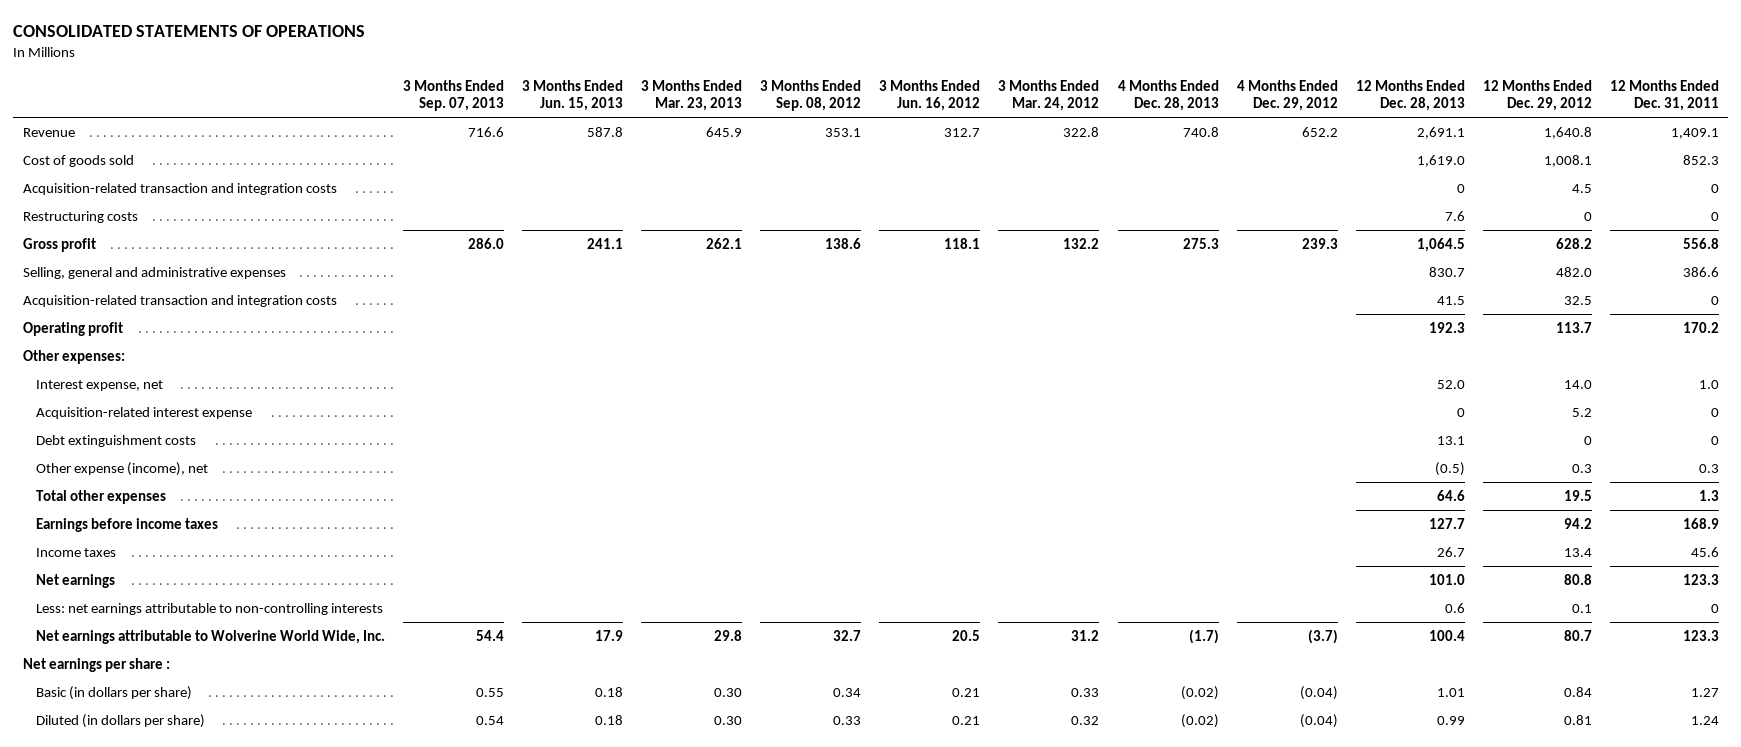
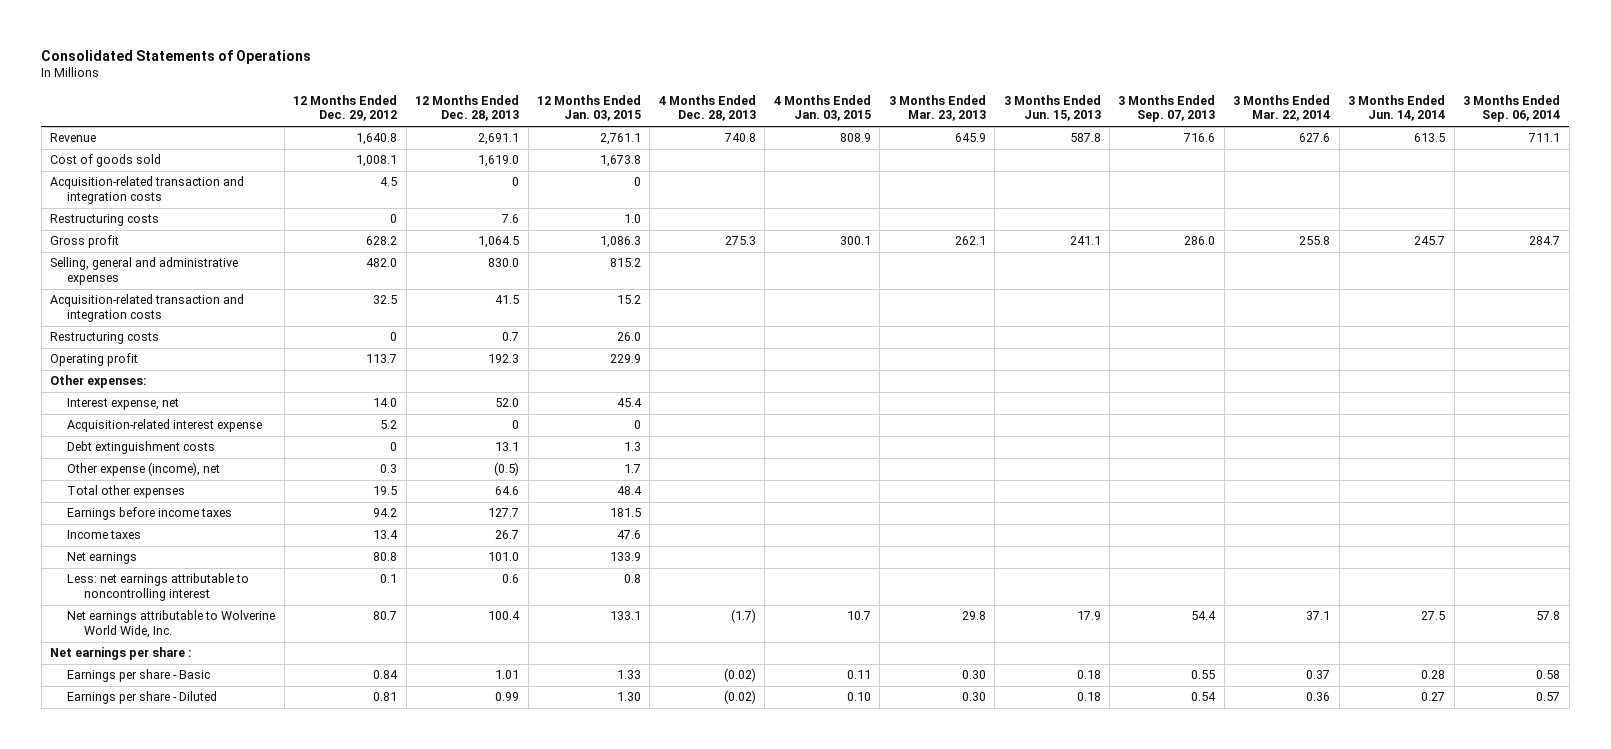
- CONSOLIDATED STATEMENTS OF OPERATIONS
+ Consolidated Statements of Operations
- | 3 Months Ended Sep. 07, 2013 | 3 Months Ended Jun. 15, 2013 | 3 Months Ended Mar. 23, 2013 | 3 Months Ended Sep. 08, 2012 | 3 Months Ended Jun. 16, 2012 | 3 Months Ended Mar. 24, 2012 | 4 Months Ended Dec. 28, 2013 | 4 Months Ended Dec. 29, 2012 | 12 Months Ended Dec. 28, 2013 | 12 Months Ended Dec. 29, 2012 | 12 Months Ended Dec. 31, 2011
+ | 12 Months Ended Dec. 29, 2012 | 12 Months Ended Dec. 28, 2013 | 12 Months Ended Jan. 03, 2015 | 4 Months Ended Dec. 28, 2013 | 4 Months Ended Jan. 03, 2015 | 3 Months Ended Mar. 23, 2013 | 3 Months Ended Jun. 15, 2013 | 3 Months Ended Sep. 07, 2013 | 3 Months Ended Mar. 22, 2014 | 3 Months Ended Jun. 14, 2014 | 3 Months Ended Sep. 06, 2014
- Selling, general and administrative expenses | | | | | | | | | 830.7 | 482.0 | 386.6
+ Selling, general and administrative expenses | 482.0 | 830.0 | 815.2 | | | | | | | |
+ Restructuring costs | 0 | 0.7 | 26.0 | | | | | | | |
- Less: net earnings attributable to non-controlling interests | | | | | | | | | 0.6 | 0.1 | 0
+ Less: net earnings attributable to noncontrolling interest | 0.1 | 0.6 | 0.8 | | | | | | | |
- Basic (in dollars per share) | 0.55 | 0.18 | 0.30 | 0.34 | 0.21 | 0.33 | (0.02) | (0.04) | 1.01 | 0.84 | 1.27
- Diluted (in dollars per share) | 0.54 | 0.18 | 0.30 | 0.33 | 0.21 | 0.32 | (0.02) | (0.04) | 0.99 | 0.81 | 1.24
+ Earnings per share - Basic | 0.84 | 1.01 | 1.33 | (0.02) | 0.11 | 0.30 | 0.18 | 0.55 | 0.37 | 0.28 | 0.58
+ Earnings per share - Diluted | 0.81 | 0.99 | 1.30 | (0.02) | 0.10 | 0.30 | 0.18 | 0.54 | 0.36 | 0.27 | 0.57

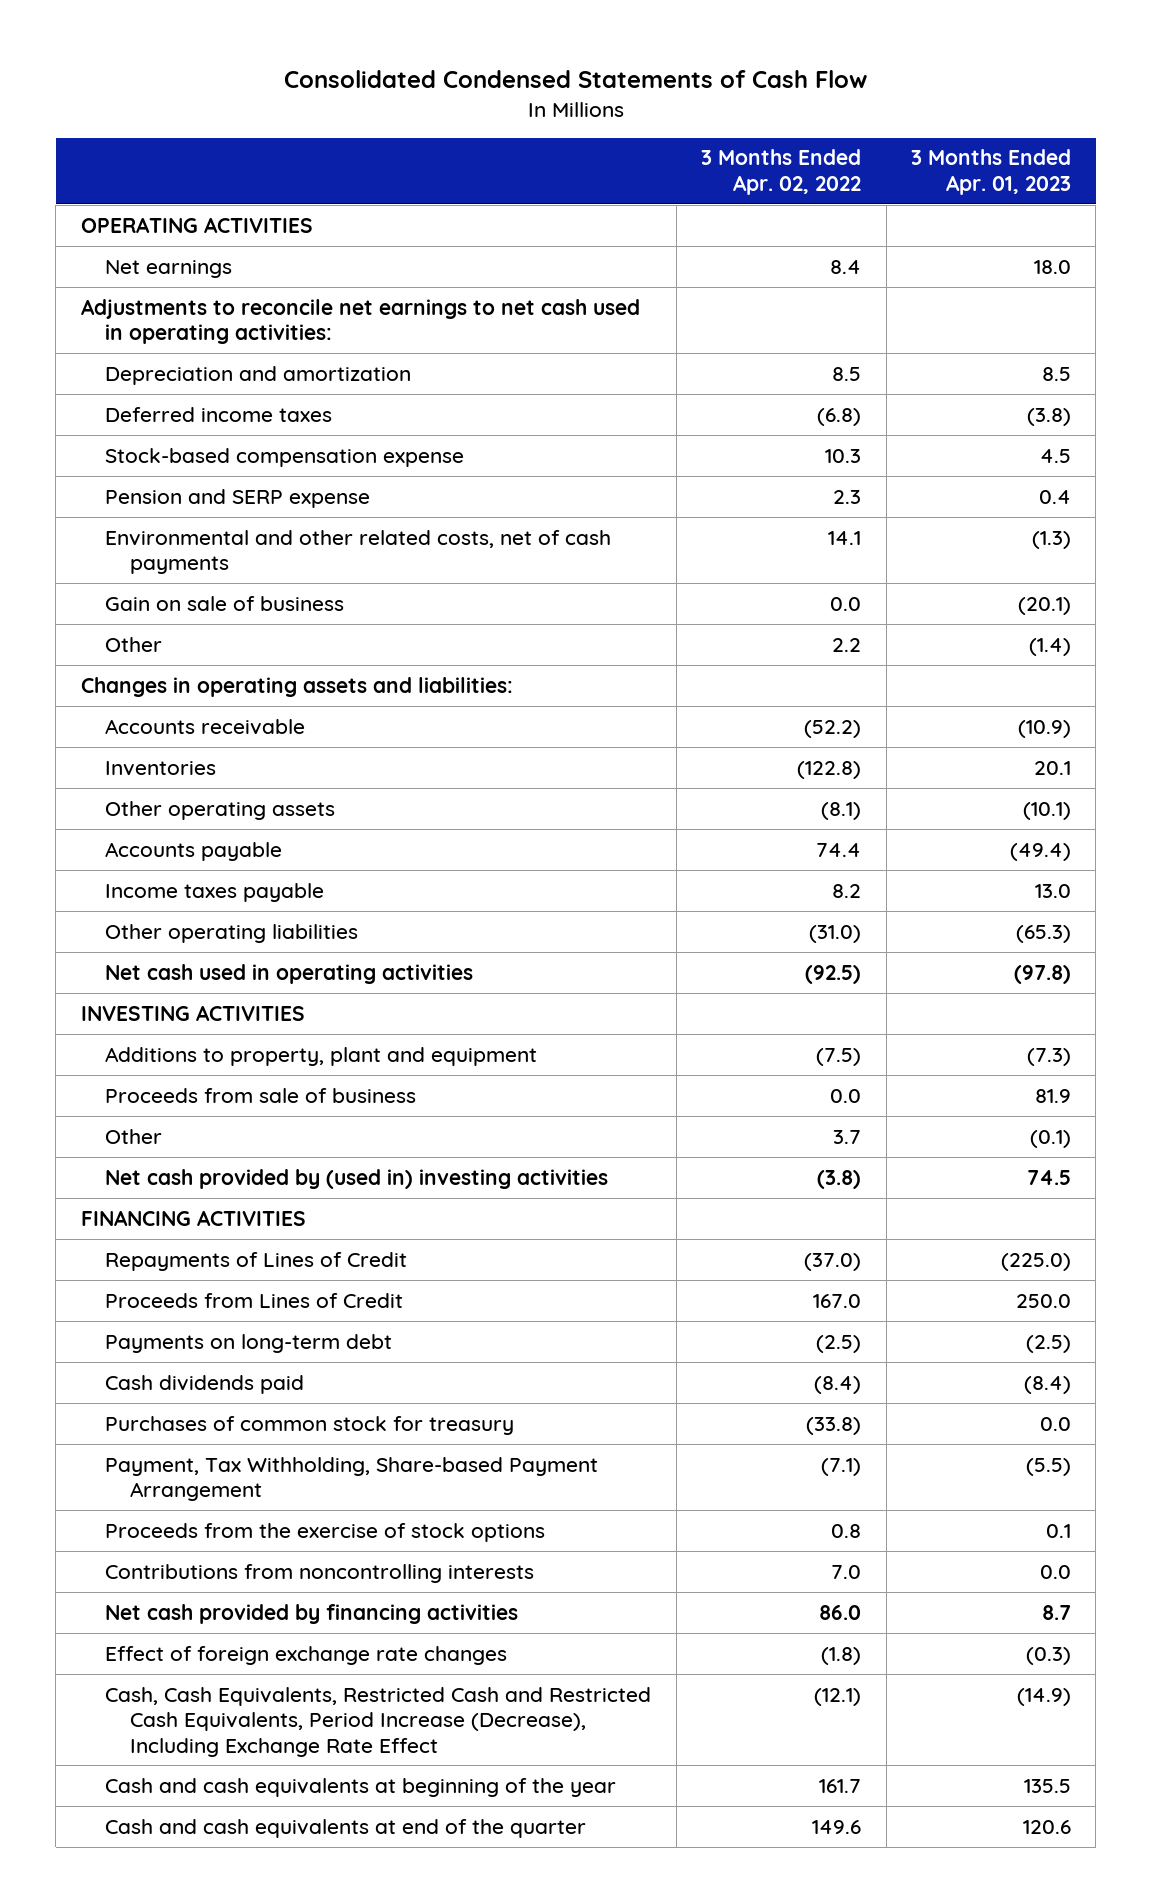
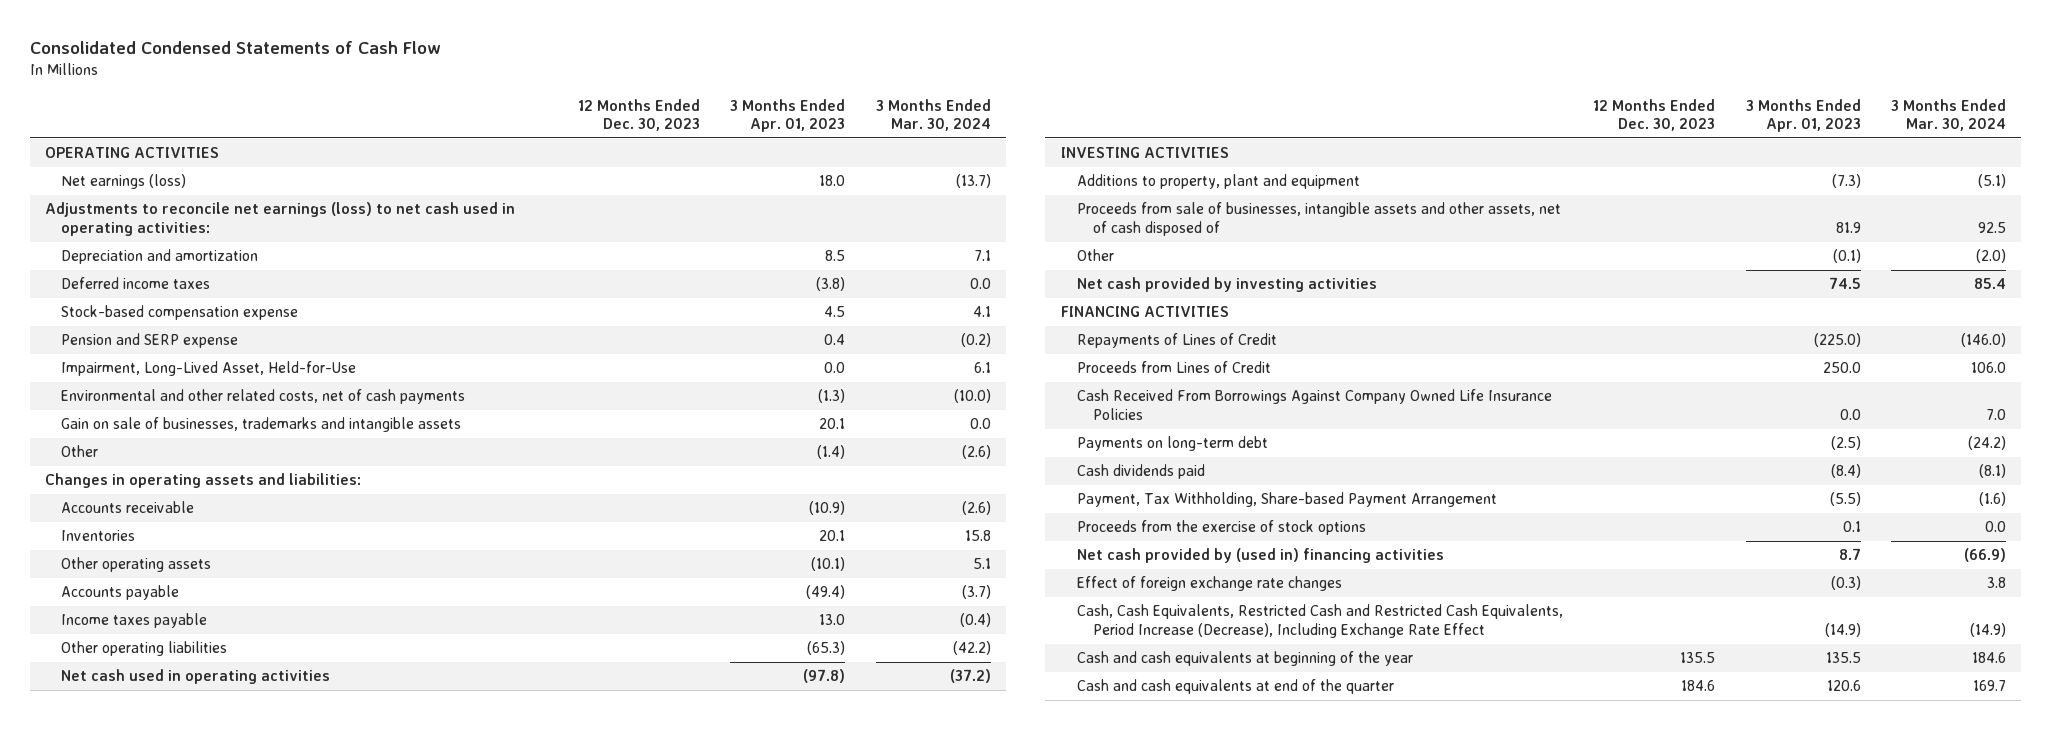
- | 3 Months Ended Apr. 02, 2022 | 3 Months Ended Apr. 01, 2023
+ | 12 Months Ended Dec. 30, 2023 | 3 Months Ended Apr. 01, 2023 | 3 Months Ended Mar. 30, 2024
- Net earnings | 8.4 | 18.0
- Adjustments to reconcile net earnings to net cash used in operating activities:
+ Net earnings (loss) | | 18.0 | (13.7)
+ Adjustments to reconcile net earnings (loss) to net cash used in operating activities:
+ Impairment, Long-Lived Asset, Held-for-Use | | 0.0 | 6.1
- Gain on sale of business | 0.0 | (20.1)
+ Gain on sale of businesses, trademarks and intangible assets | | 20.1 | 0.0
- Proceeds from sale of business | 0.0 | 81.9
+ Proceeds from sale of businesses, intangible assets and other assets, net of cash disposed of | | 81.9 | 92.5
- Net cash provided by (used in) investing activities | (3.8) | 74.5
+ Net cash provided by investing activities | | 74.5 | 85.4
+ Cash Received From Borrowings Against Company Owned Life Insurance Policies | | 0.0 | 7.0
- Purchases of common stock for treasury | (33.8) | 0.0
- Contributions from noncontrolling interests | 7.0 | 0.0
- Net cash provided by financing activities | 86.0 | 8.7
+ Net cash provided by (used in) financing activities | | 8.7 | (66.9)

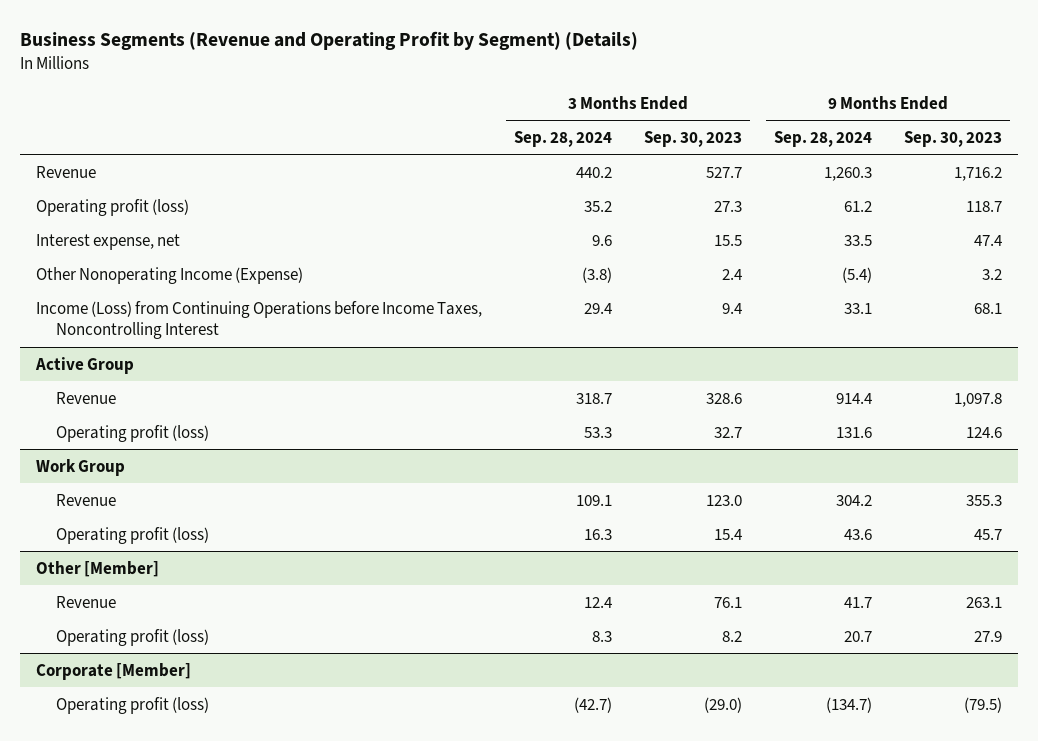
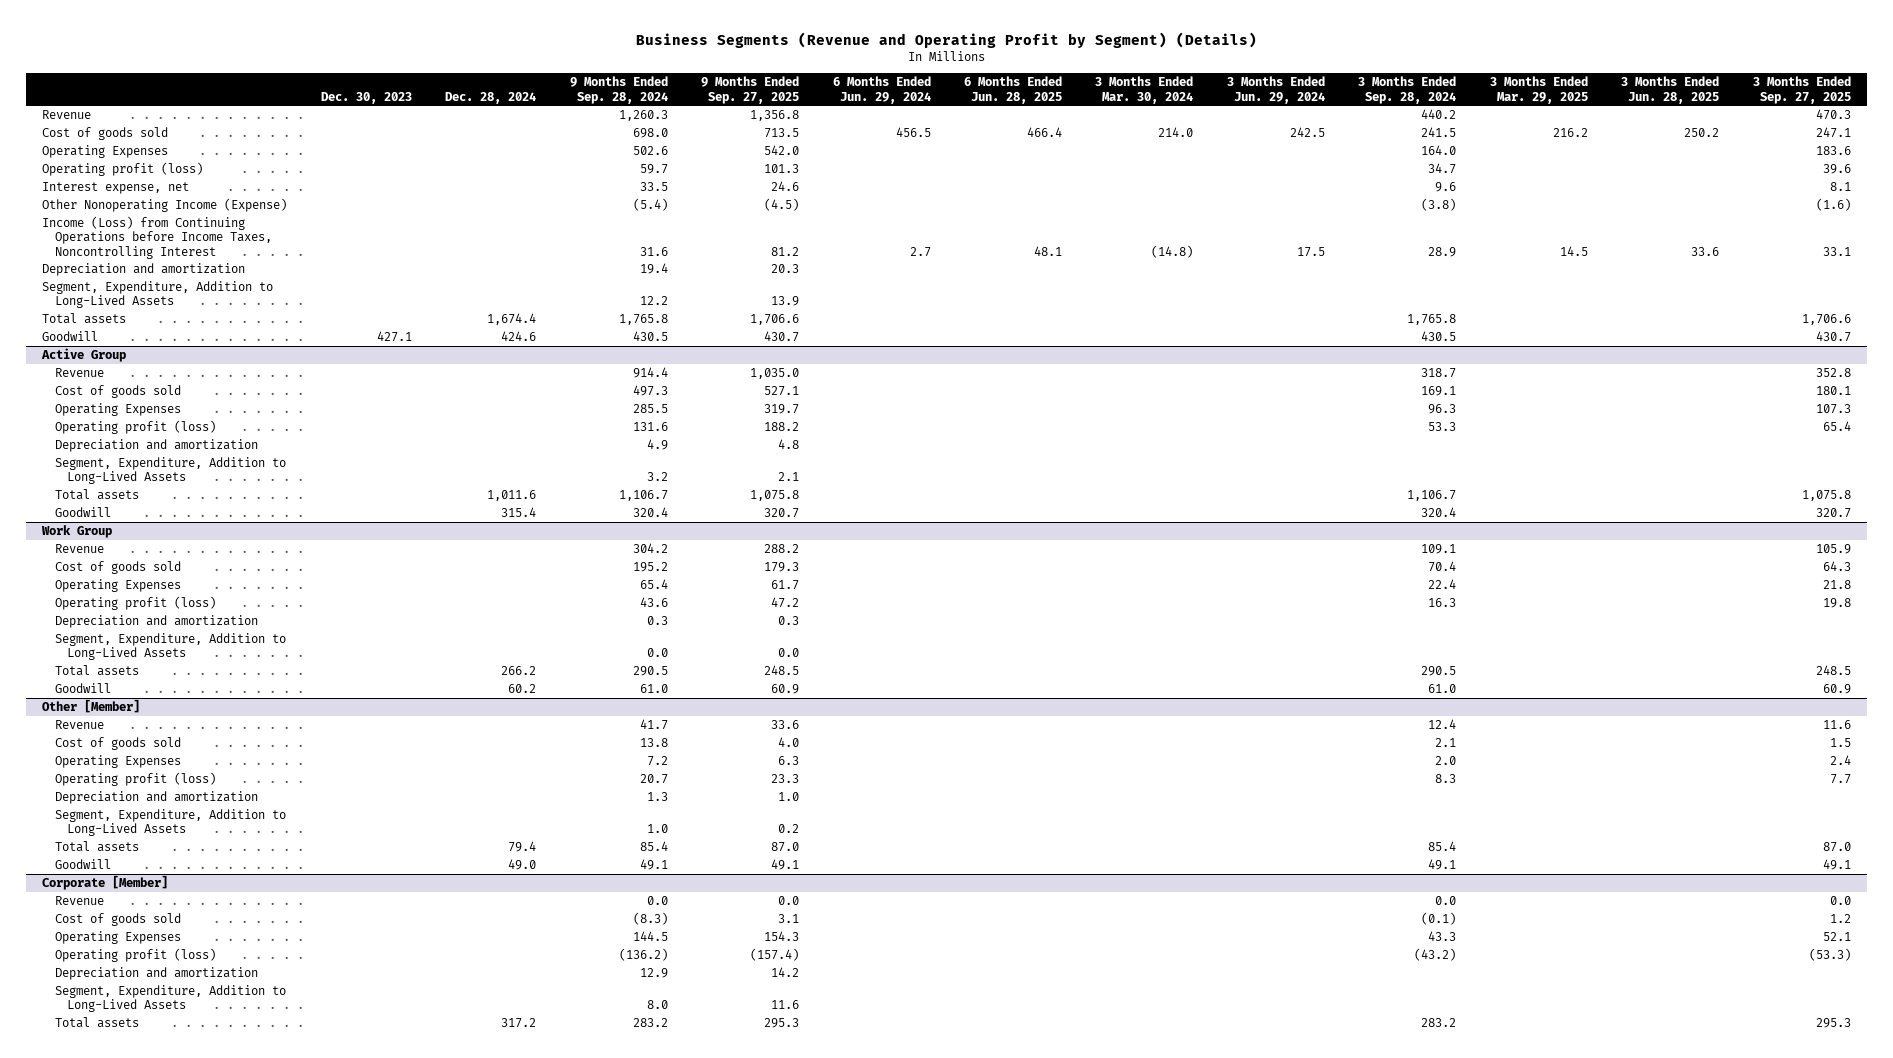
- | 3 Months Ended Sep. 28, 2024 | 3 Months Ended Sep. 30, 2023 | 9 Months Ended Sep. 28, 2024 | 9 Months Ended Sep. 30, 2023
+ | Dec. 30, 2023 | Dec. 28, 2024 | 9 Months Ended Sep. 28, 2024 | 9 Months Ended Sep. 27, 2025 | 6 Months Ended Jun. 29, 2024 | 6 Months Ended Jun. 28, 2025 | 3 Months Ended Mar. 30, 2024 | 3 Months Ended Jun. 29, 2024 | 3 Months Ended Sep. 28, 2024 | 3 Months Ended Mar. 29, 2025 | 3 Months Ended Jun. 28, 2025 | 3 Months Ended Sep. 27, 2025
- Operating profit (loss) | 35.2 | 27.3 | 61.2 | 118.7
+ Cost of goods sold | | | 698.0 | 713.5 | 456.5 | 466.4 | 214.0 | 242.5 | 241.5 | 216.2 | 250.2 | 247.1
+ Operating Expenses | | | 502.6 | 542.0 | | | | | 164.0 | | | 183.6
+ Operating profit (loss) | | | 59.7 | 101.3 | | | | | 34.7 | | | 39.6
- Income (Loss) from Continuing Operations before Income Taxes, Noncontrolling Interest | 29.4 | 9.4 | 33.1 | 68.1
+ Income (Loss) from Continuing Operations before Income Taxes, Noncontrolling Interest | | | 31.6 | 81.2 | 2.7 | 48.1 | (14.8) | 17.5 | 28.9 | 14.5 | 33.6 | 33.1
+ Depreciation and amortization | | | 19.4 | 20.3 | | | | | | | |
+ Segment, Expenditure, Addition to Long-Lived Assets | | | 12.2 | 13.9 | | | | | | | |
+ Total assets | | 1,674.4 | 1,765.8 | 1,706.6 | | | | | 1,765.8 | | | 1,706.6
+ Goodwill | 427.1 | 424.6 | 430.5 | 430.7 | | | | | 430.5 | | | 430.7
@ Active Group
+ Cost of goods sold | | | 497.3 | 527.1 | | | | | 169.1 | | | 180.1
+ Operating Expenses | | | 285.5 | 319.7 | | | | | 96.3 | | | 107.3
+ Depreciation and amortization | | | 4.9 | 4.8 | | | | | | | |
+ Segment, Expenditure, Addition to Long-Lived Assets | | | 3.2 | 2.1 | | | | | | | |
+ Total assets | | 1,011.6 | 1,106.7 | 1,075.8 | | | | | 1,106.7 | | | 1,075.8
+ Goodwill | | 315.4 | 320.4 | 320.7 | | | | | 320.4 | | | 320.7
@ Work Group
+ Cost of goods sold | | | 195.2 | 179.3 | | | | | 70.4 | | | 64.3
+ Operating Expenses | | | 65.4 | 61.7 | | | | | 22.4 | | | 21.8
+ Depreciation and amortization | | | 0.3 | 0.3 | | | | | | | |
+ Segment, Expenditure, Addition to Long-Lived Assets | | | 0.0 | 0.0 | | | | | | | |
+ Total assets | | 266.2 | 290.5 | 248.5 | | | | | 290.5 | | | 248.5
+ Goodwill | | 60.2 | 61.0 | 60.9 | | | | | 61.0 | | | 60.9
@ Other [Member]
+ Cost of goods sold | | | 13.8 | 4.0 | | | | | 2.1 | | | 1.5
+ Operating Expenses | | | 7.2 | 6.3 | | | | | 2.0 | | | 2.4
+ Depreciation and amortization | | | 1.3 | 1.0 | | | | | | | |
+ Segment, Expenditure, Addition to Long-Lived Assets | | | 1.0 | 0.2 | | | | | | | |
+ Total assets | | 79.4 | 85.4 | 87.0 | | | | | 85.4 | | | 87.0
+ Goodwill | | 49.0 | 49.1 | 49.1 | | | | | 49.1 | | | 49.1
@ Corporate [Member]
- Operating profit (loss) | (42.7) | (29.0) | (134.7) | (79.5)
+ Revenue | | | 0.0 | 0.0 | | | | | 0.0 | | | 0.0
+ Cost of goods sold | | | (8.3) | 3.1 | | | | | (0.1) | | | 1.2
+ Operating Expenses | | | 144.5 | 154.3 | | | | | 43.3 | | | 52.1
+ Operating profit (loss) | | | (136.2) | (157.4) | | | | | (43.2) | | | (53.3)
+ Depreciation and amortization | | | 12.9 | 14.2 | | | | | | | |
+ Segment, Expenditure, Addition to Long-Lived Assets | | | 8.0 | 11.6 | | | | | | | |
+ Total assets | | 317.2 | 283.2 | 295.3 | | | | | 283.2 | | | 295.3

